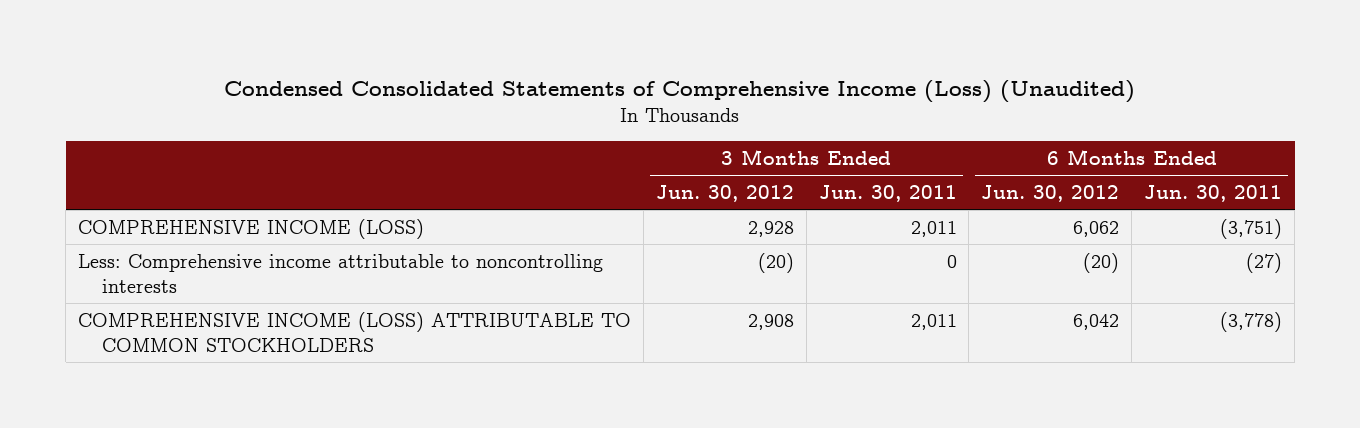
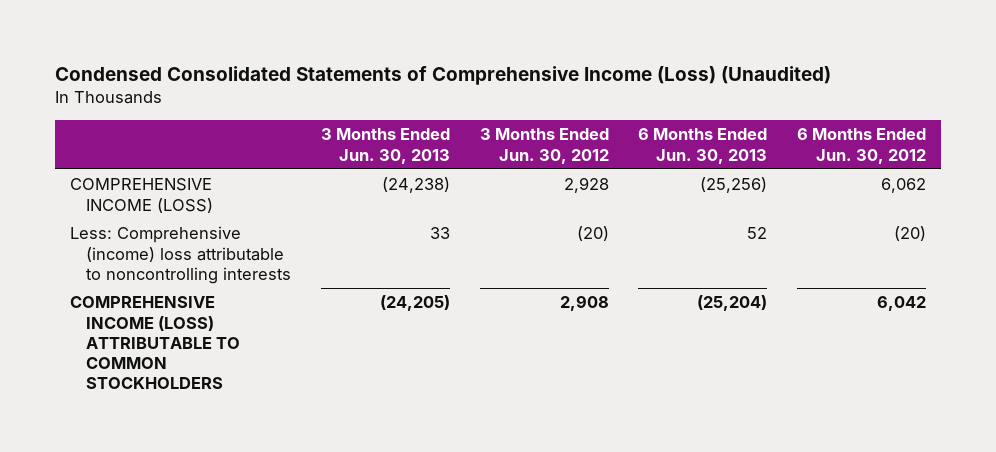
- | 3 Months Ended Jun. 30, 2012 | 3 Months Ended Jun. 30, 2011 | 6 Months Ended Jun. 30, 2012 | 6 Months Ended Jun. 30, 2011
+ | 3 Months Ended Jun. 30, 2013 | 3 Months Ended Jun. 30, 2012 | 6 Months Ended Jun. 30, 2013 | 6 Months Ended Jun. 30, 2012
- Less: Comprehensive income attributable to noncontrolling interests | (20) | 0 | (20) | (27)
+ Less: Comprehensive (income) loss attributable to noncontrolling interests | 33 | (20) | 52 | (20)

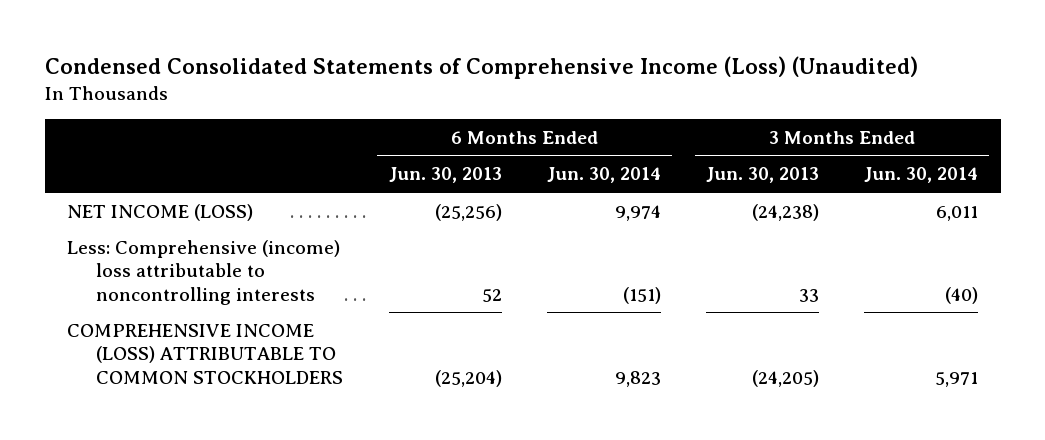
- | 3 Months Ended Jun. 30, 2013 | 3 Months Ended Jun. 30, 2012 | 6 Months Ended Jun. 30, 2013 | 6 Months Ended Jun. 30, 2012
+ | 6 Months Ended Jun. 30, 2013 | 6 Months Ended Jun. 30, 2014 | 3 Months Ended Jun. 30, 2013 | 3 Months Ended Jun. 30, 2014
- COMPREHENSIVE INCOME (LOSS) | (24,238) | 2,928 | (25,256) | 6,062
+ NET INCOME (LOSS) | (25,256) | 9,974 | (24,238) | 6,011

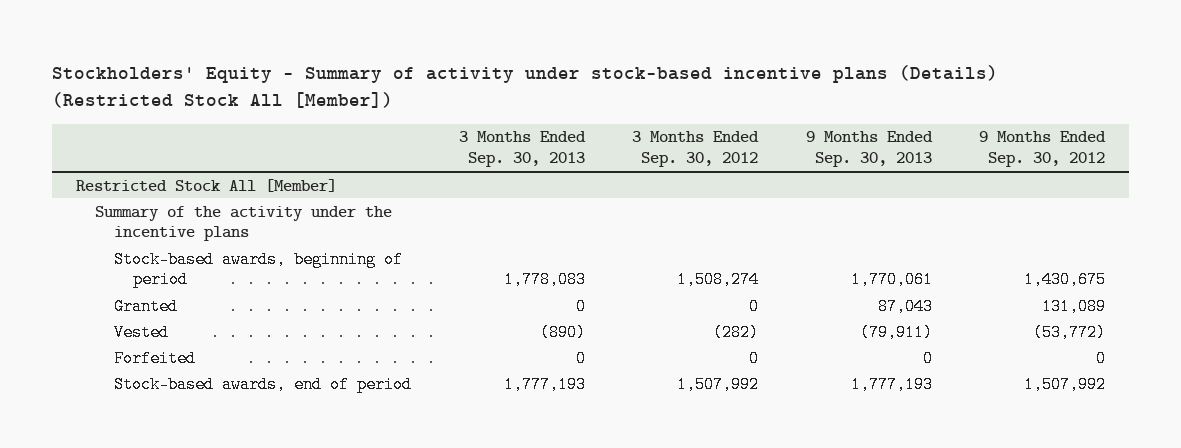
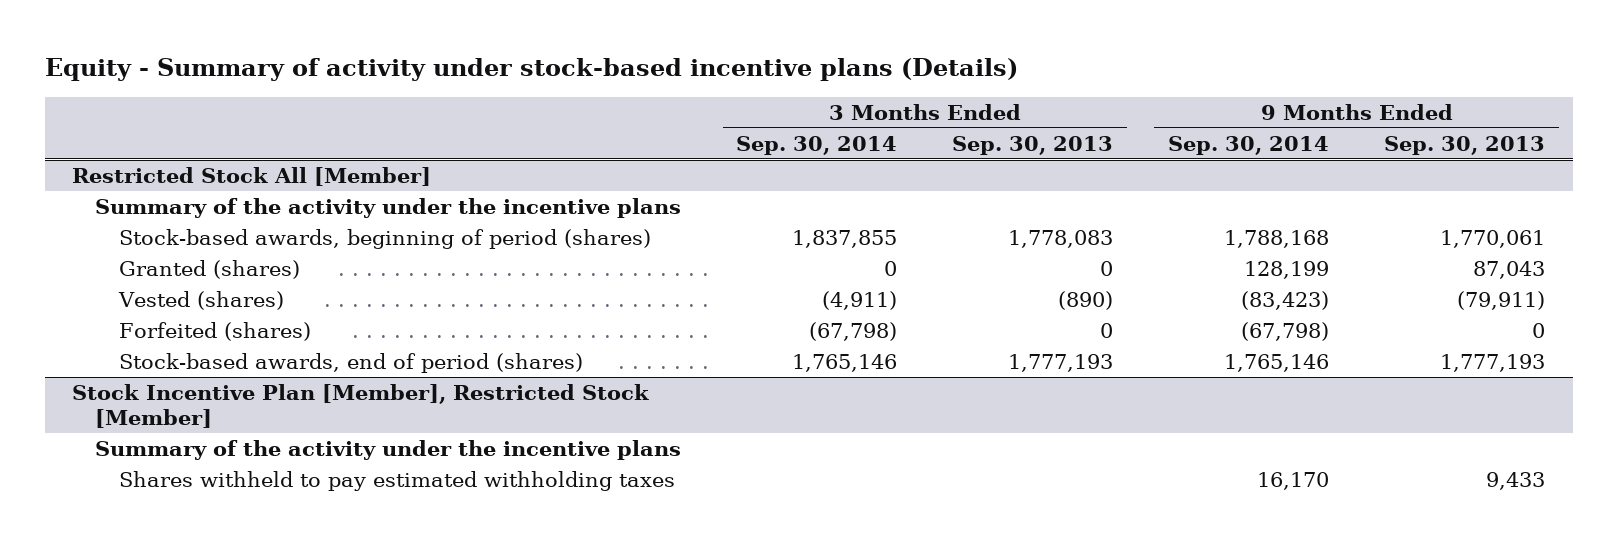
- Stockholders' Equity - Summary of activity under stock-based incentive plans (Details) (Restricted Stock All [Member])
+ Equity - Summary of activity under stock-based incentive plans (Details)
- | 3 Months Ended Sep. 30, 2013 | 3 Months Ended Sep. 30, 2012 | 9 Months Ended Sep. 30, 2013 | 9 Months Ended Sep. 30, 2012
+ | 3 Months Ended Sep. 30, 2014 | 3 Months Ended Sep. 30, 2013 | 9 Months Ended Sep. 30, 2014 | 9 Months Ended Sep. 30, 2013
@ Restricted Stock All [Member]
- Stock-based awards, beginning of period | 1,778,083 | 1,508,274 | 1,770,061 | 1,430,675
- Granted | 0 | 0 | 87,043 | 131,089
- Vested | (890) | (282) | (79,911) | (53,772)
- Forfeited | 0 | 0 | 0 | 0
- Stock-based awards, end of period | 1,777,193 | 1,507,992 | 1,777,193 | 1,507,992
+ Stock-based awards, beginning of period (shares) | 1,837,855 | 1,778,083 | 1,788,168 | 1,770,061
+ Granted (shares) | 0 | 0 | 128,199 | 87,043
+ Vested (shares) | (4,911) | (890) | (83,423) | (79,911)
+ Forfeited (shares) | (67,798) | 0 | (67,798) | 0
+ Stock-based awards, end of period (shares) | 1,765,146 | 1,777,193 | 1,765,146 | 1,777,193
+ Stock Incentive Plan [Member], Restricted Stock [Member]
+ Summary of the activity under the incentive plans
+ Shares withheld to pay estimated withholding taxes | | | 16,170 | 9,433

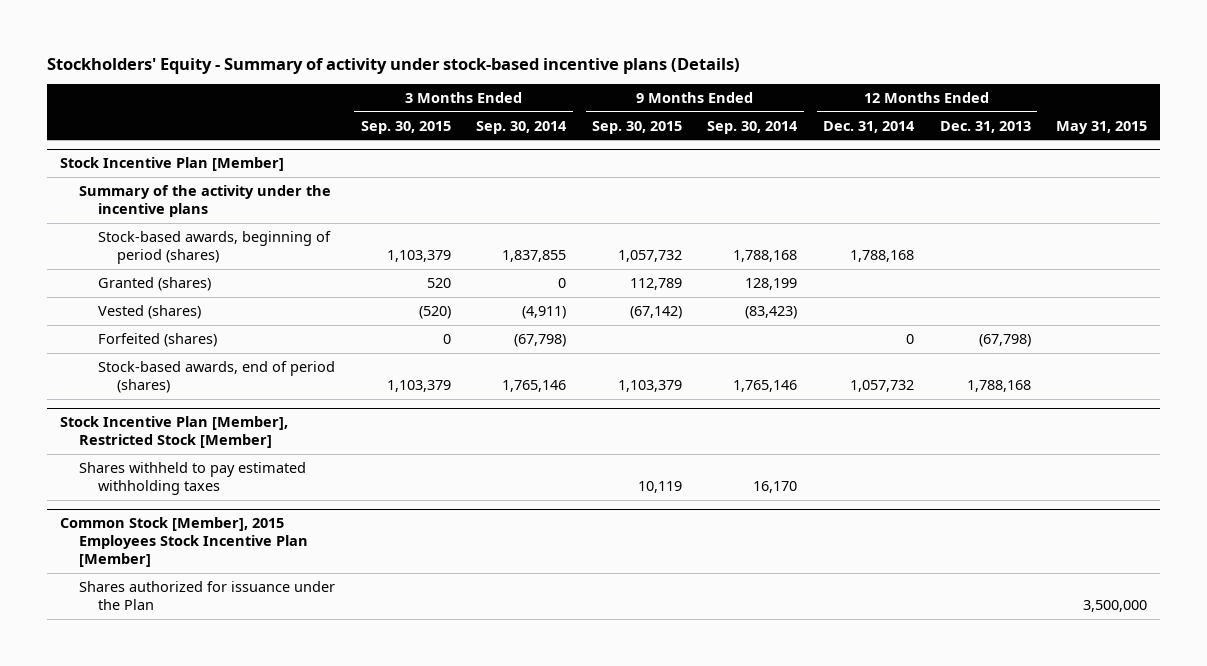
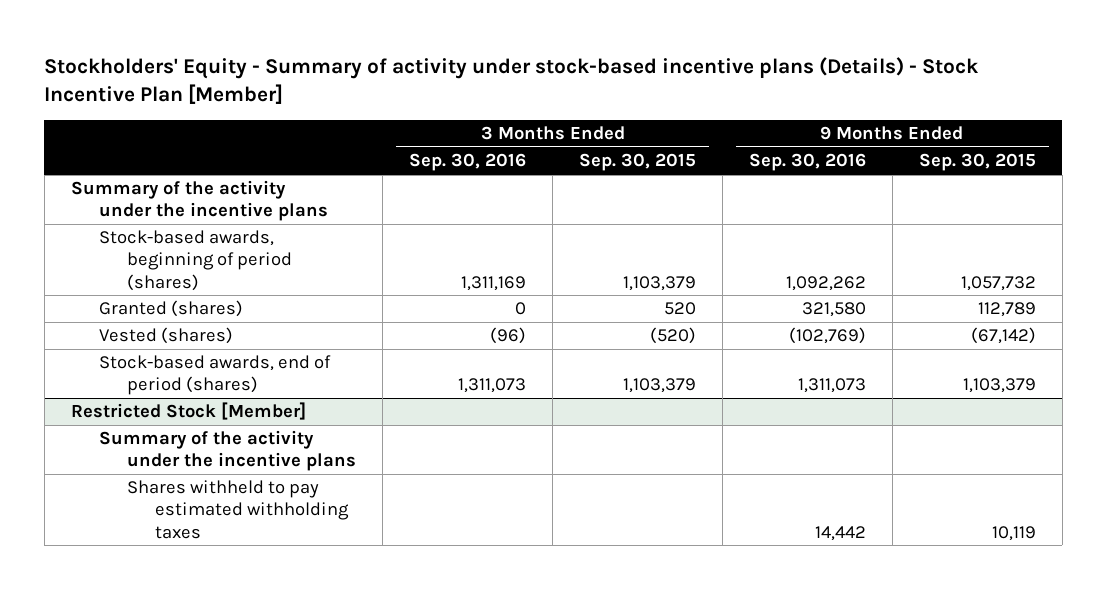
- Stockholders' Equity - Summary of activity under stock-based incentive plans (Details)
+ Stockholders' Equity - Summary of activity under stock-based incentive plans (Details) - Stock Incentive Plan [Member]
- | 3 Months Ended Sep. 30, 2015 | 3 Months Ended Sep. 30, 2014 | 9 Months Ended Sep. 30, 2015 | 9 Months Ended Sep. 30, 2014 | 12 Months Ended Dec. 31, 2014 | 12 Months Ended Dec. 31, 2013 | May 31, 2015
+ | 3 Months Ended Sep. 30, 2016 | 3 Months Ended Sep. 30, 2015 | 9 Months Ended Sep. 30, 2016 | 9 Months Ended Sep. 30, 2015
- Stock Incentive Plan [Member]
- Forfeited (shares) | 0 | (67,798) | | | 0 | (67,798) |
- Stock Incentive Plan [Member], Restricted Stock [Member]
+ Restricted Stock [Member]
+ Summary of the activity under the incentive plans
- Common Stock [Member], 2015 Employees Stock Incentive Plan [Member]
- Shares authorized for issuance under the Plan | | | | | | | 3,500,000

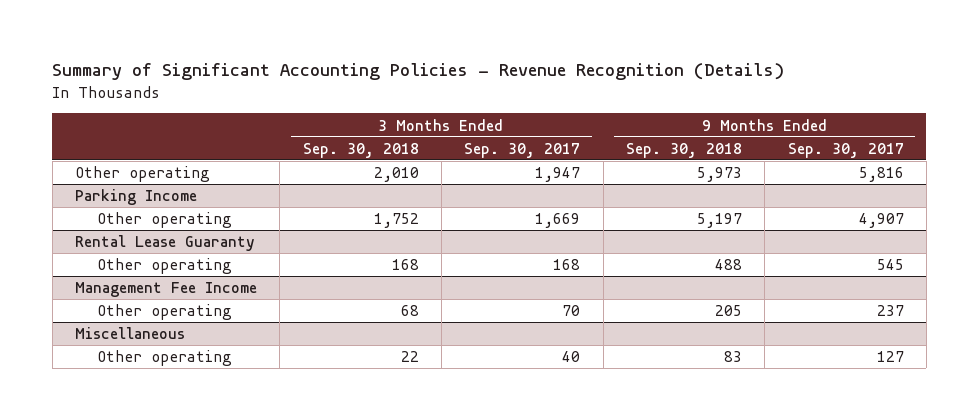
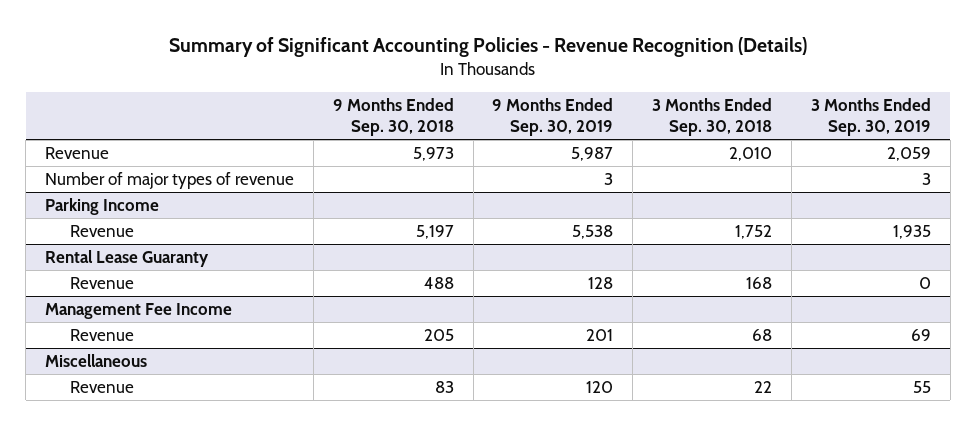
- | 3 Months Ended Sep. 30, 2018 | 3 Months Ended Sep. 30, 2017 | 9 Months Ended Sep. 30, 2018 | 9 Months Ended Sep. 30, 2017
+ | 9 Months Ended Sep. 30, 2018 | 9 Months Ended Sep. 30, 2019 | 3 Months Ended Sep. 30, 2018 | 3 Months Ended Sep. 30, 2019
- Other operating | 2,010 | 1,947 | 5,973 | 5,816
+ Revenue | 5,973 | 5,987 | 2,010 | 2,059
+ Number of major types of revenue | | 3 | | 3
@ Parking Income
- Other operating | 1,752 | 1,669 | 5,197 | 4,907
+ Revenue | 5,197 | 5,538 | 1,752 | 1,935
@ Rental Lease Guaranty
- Other operating | 168 | 168 | 488 | 545
+ Revenue | 488 | 128 | 168 | 0
@ Management Fee Income
- Other operating | 68 | 70 | 205 | 237
+ Revenue | 205 | 201 | 68 | 69
@ Miscellaneous
- Other operating | 22 | 40 | 83 | 127
+ Revenue | 83 | 120 | 22 | 55

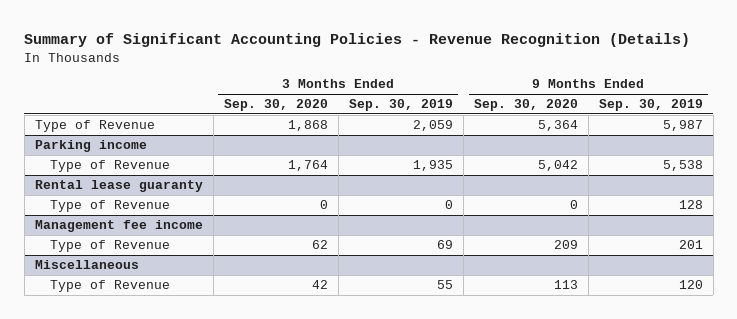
- | 9 Months Ended Sep. 30, 2018 | 9 Months Ended Sep. 30, 2019 | 3 Months Ended Sep. 30, 2018 | 3 Months Ended Sep. 30, 2019
+ | 3 Months Ended Sep. 30, 2020 | 3 Months Ended Sep. 30, 2019 | 9 Months Ended Sep. 30, 2020 | 9 Months Ended Sep. 30, 2019
- Revenue | 5,973 | 5,987 | 2,010 | 2,059
- Number of major types of revenue | | 3 | | 3
- Parking Income
- Revenue | 5,197 | 5,538 | 1,752 | 1,935
- Rental Lease Guaranty
- Revenue | 488 | 128 | 168 | 0
- Management Fee Income
- Revenue | 205 | 201 | 68 | 69
+ Type of Revenue | 1,868 | 2,059 | 5,364 | 5,987
+ Parking income
+ Type of Revenue | 1,764 | 1,935 | 5,042 | 5,538
+ Rental lease guaranty
+ Type of Revenue | 0 | 0 | 0 | 128
+ Management fee income
+ Type of Revenue | 62 | 69 | 209 | 201
@ Miscellaneous
- Revenue | 83 | 120 | 22 | 55
+ Type of Revenue | 42 | 55 | 113 | 120

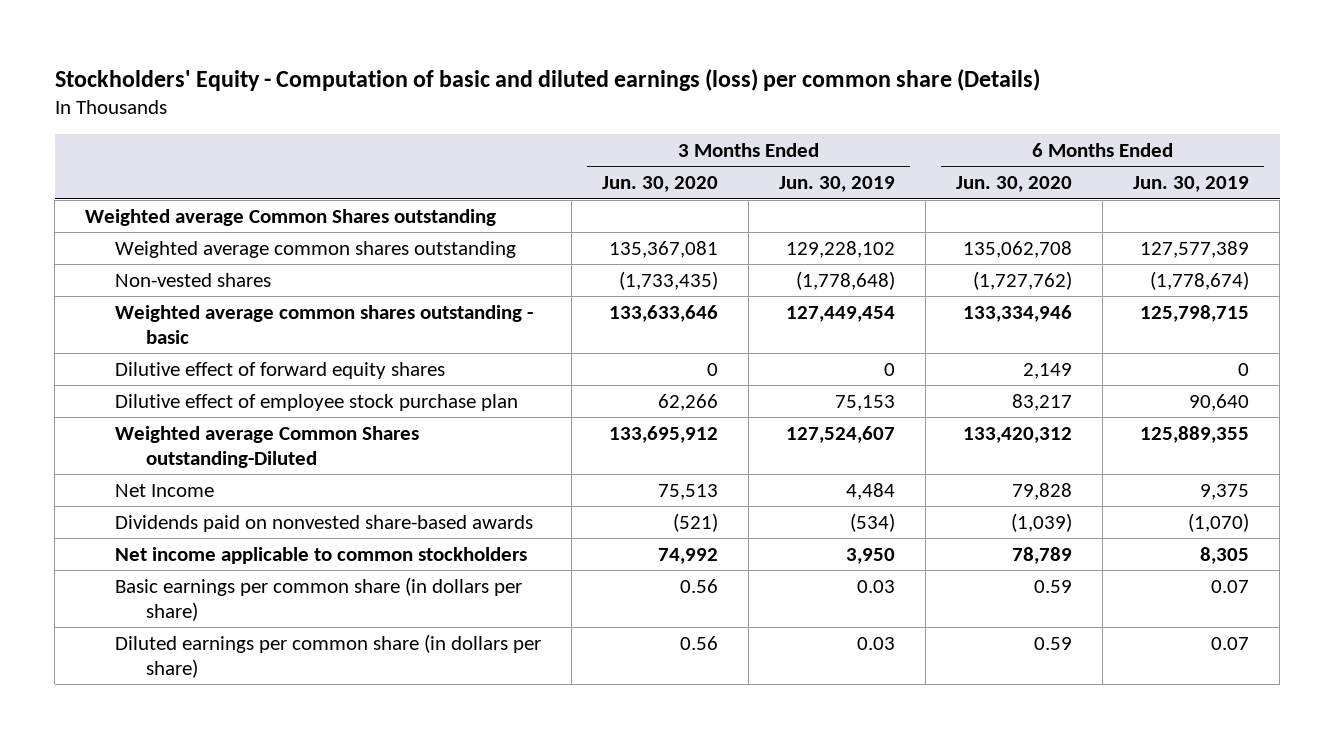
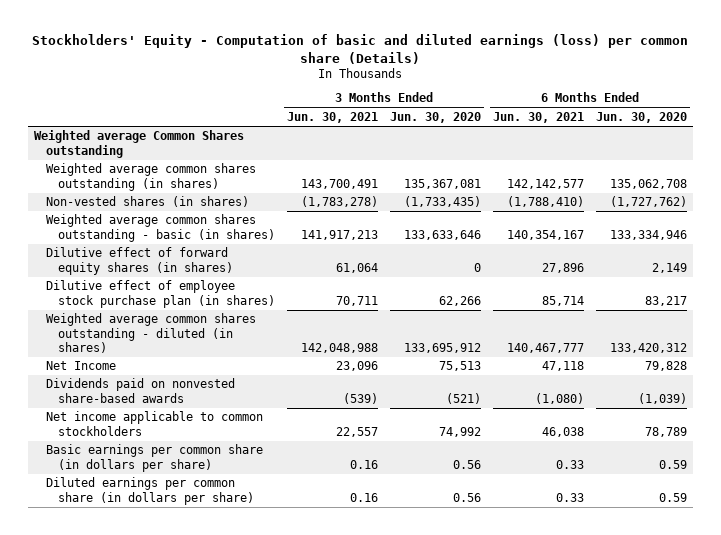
- | 3 Months Ended Jun. 30, 2020 | 3 Months Ended Jun. 30, 2019 | 6 Months Ended Jun. 30, 2020 | 6 Months Ended Jun. 30, 2019
+ | 3 Months Ended Jun. 30, 2021 | 3 Months Ended Jun. 30, 2020 | 6 Months Ended Jun. 30, 2021 | 6 Months Ended Jun. 30, 2020
- Weighted average common shares outstanding | 135,367,081 | 129,228,102 | 135,062,708 | 127,577,389
- Non-vested shares | (1,733,435) | (1,778,648) | (1,727,762) | (1,778,674)
- Weighted average common shares outstanding - basic | 133,633,646 | 127,449,454 | 133,334,946 | 125,798,715
- Dilutive effect of forward equity shares | 0 | 0 | 2,149 | 0
- Dilutive effect of employee stock purchase plan | 62,266 | 75,153 | 83,217 | 90,640
- Weighted average Common Shares outstanding-Diluted | 133,695,912 | 127,524,607 | 133,420,312 | 125,889,355
+ Weighted average common shares outstanding (in shares) | 143,700,491 | 135,367,081 | 142,142,577 | 135,062,708
+ Non-vested shares (in shares) | (1,783,278) | (1,733,435) | (1,788,410) | (1,727,762)
+ Weighted average common shares outstanding - basic (in shares) | 141,917,213 | 133,633,646 | 140,354,167 | 133,334,946
+ Dilutive effect of forward equity shares (in shares) | 61,064 | 0 | 27,896 | 2,149
+ Dilutive effect of employee stock purchase plan (in shares) | 70,711 | 62,266 | 85,714 | 83,217
+ Weighted average common shares outstanding - diluted (in shares) | 142,048,988 | 133,695,912 | 140,467,777 | 133,420,312

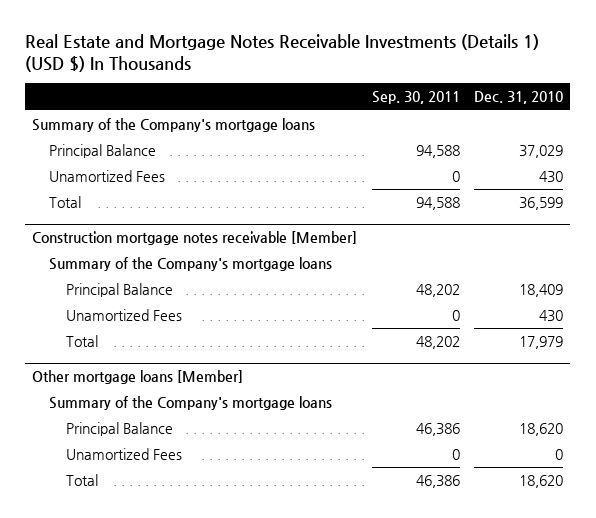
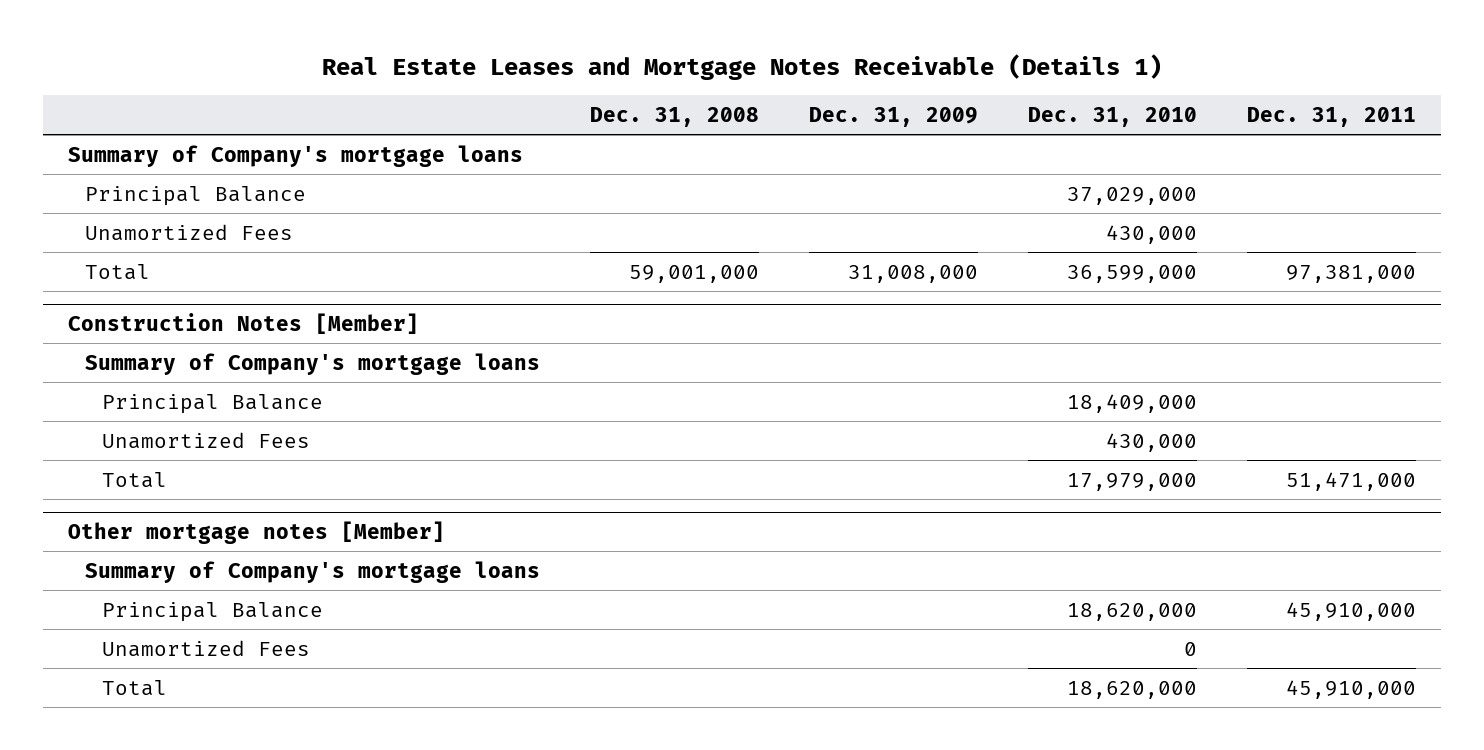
- Real Estate and Mortgage Notes Receivable Investments (Details 1) (USD $) In Thousands
+ Real Estate Leases and Mortgage Notes Receivable (Details 1)
- | Sep. 30, 2011 | Dec. 31, 2010
+ | Dec. 31, 2008 | Dec. 31, 2009 | Dec. 31, 2010 | Dec. 31, 2011
- Summary of the Company's mortgage loans
- Principal Balance | 94,588 | 37,029
- Unamortized Fees | 0 | 430
- Total | 94,588 | 36,599
- Construction mortgage notes receivable [Member]
- Summary of the Company's mortgage loans
- Principal Balance | 48,202 | 18,409
- Unamortized Fees | 0 | 430
- Total | 48,202 | 17,979
- Other mortgage loans [Member]
- Summary of the Company's mortgage loans
- Principal Balance | 46,386 | 18,620
+ Summary of Company's mortgage loans
+ Principal Balance | | | 37,029,000 |
+ Unamortized Fees | | | 430,000 |
+ Total | 59,001,000 | 31,008,000 | 36,599,000 | 97,381,000
+ Construction Notes [Member]
+ Summary of Company's mortgage loans
+ Principal Balance | | | 18,409,000 |
+ Unamortized Fees | | | 430,000 |
+ Total | | | 17,979,000 | 51,471,000
+ Other mortgage notes [Member]
+ Summary of Company's mortgage loans
+ Principal Balance | | | 18,620,000 | 45,910,000
- Total | 46,386 | 18,620
+ Total | | | 18,620,000 | 45,910,000

